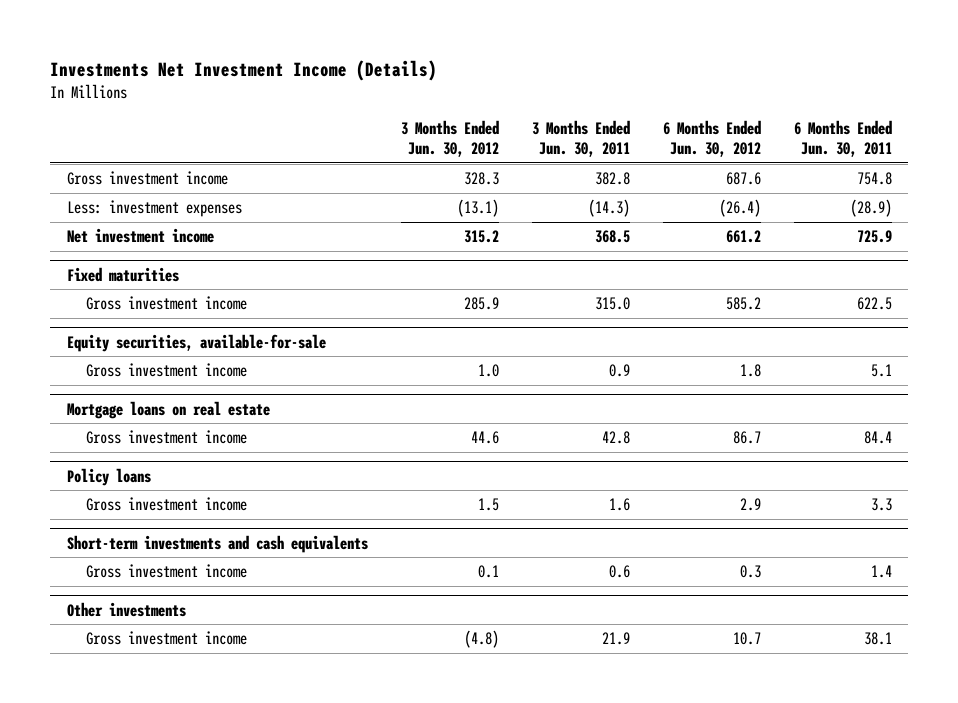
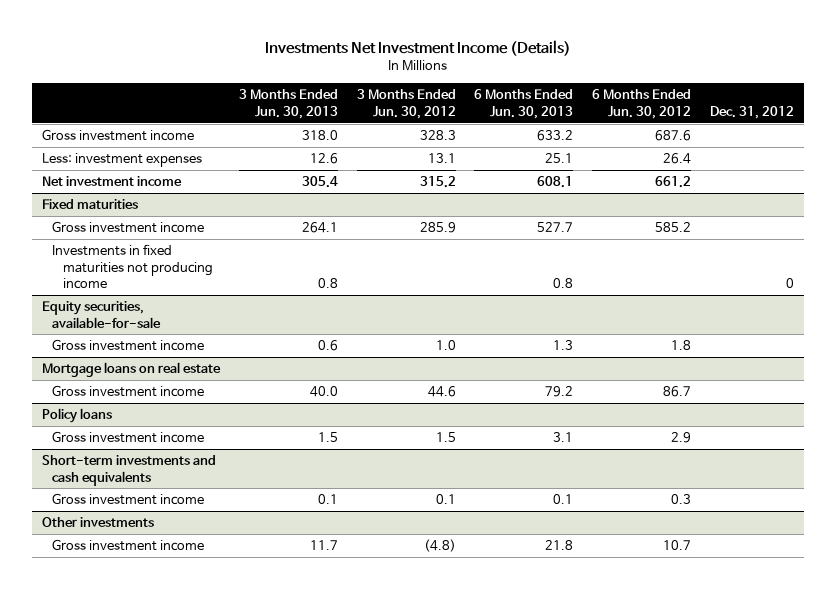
- | 3 Months Ended Jun. 30, 2012 | 3 Months Ended Jun. 30, 2011 | 6 Months Ended Jun. 30, 2012 | 6 Months Ended Jun. 30, 2011
+ | 3 Months Ended Jun. 30, 2013 | 3 Months Ended Jun. 30, 2012 | 6 Months Ended Jun. 30, 2013 | 6 Months Ended Jun. 30, 2012 | Dec. 31, 2012
- Less: investment expenses | (13.1) | (14.3) | (26.4) | (28.9)
+ Less: investment expenses | 12.6 | 13.1 | 25.1 | 26.4 |
@ Fixed maturities
+ Investments in fixed maturities not producing income | 0.8 | | 0.8 | | 0

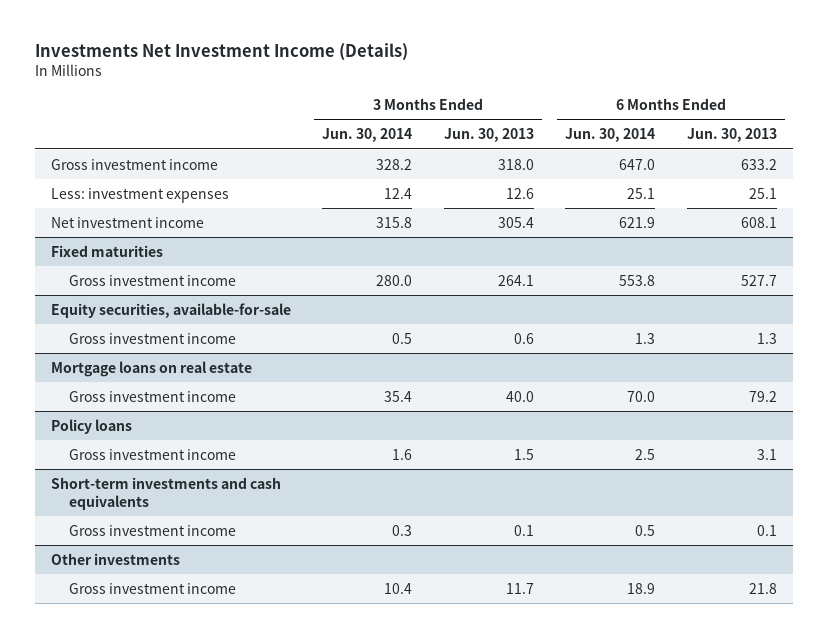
- | 3 Months Ended Jun. 30, 2013 | 3 Months Ended Jun. 30, 2012 | 6 Months Ended Jun. 30, 2013 | 6 Months Ended Jun. 30, 2012 | Dec. 31, 2012
+ | 3 Months Ended Jun. 30, 2014 | 3 Months Ended Jun. 30, 2013 | 6 Months Ended Jun. 30, 2014 | 6 Months Ended Jun. 30, 2013
@ Fixed maturities
- Investments in fixed maturities not producing income | 0.8 | | 0.8 | | 0

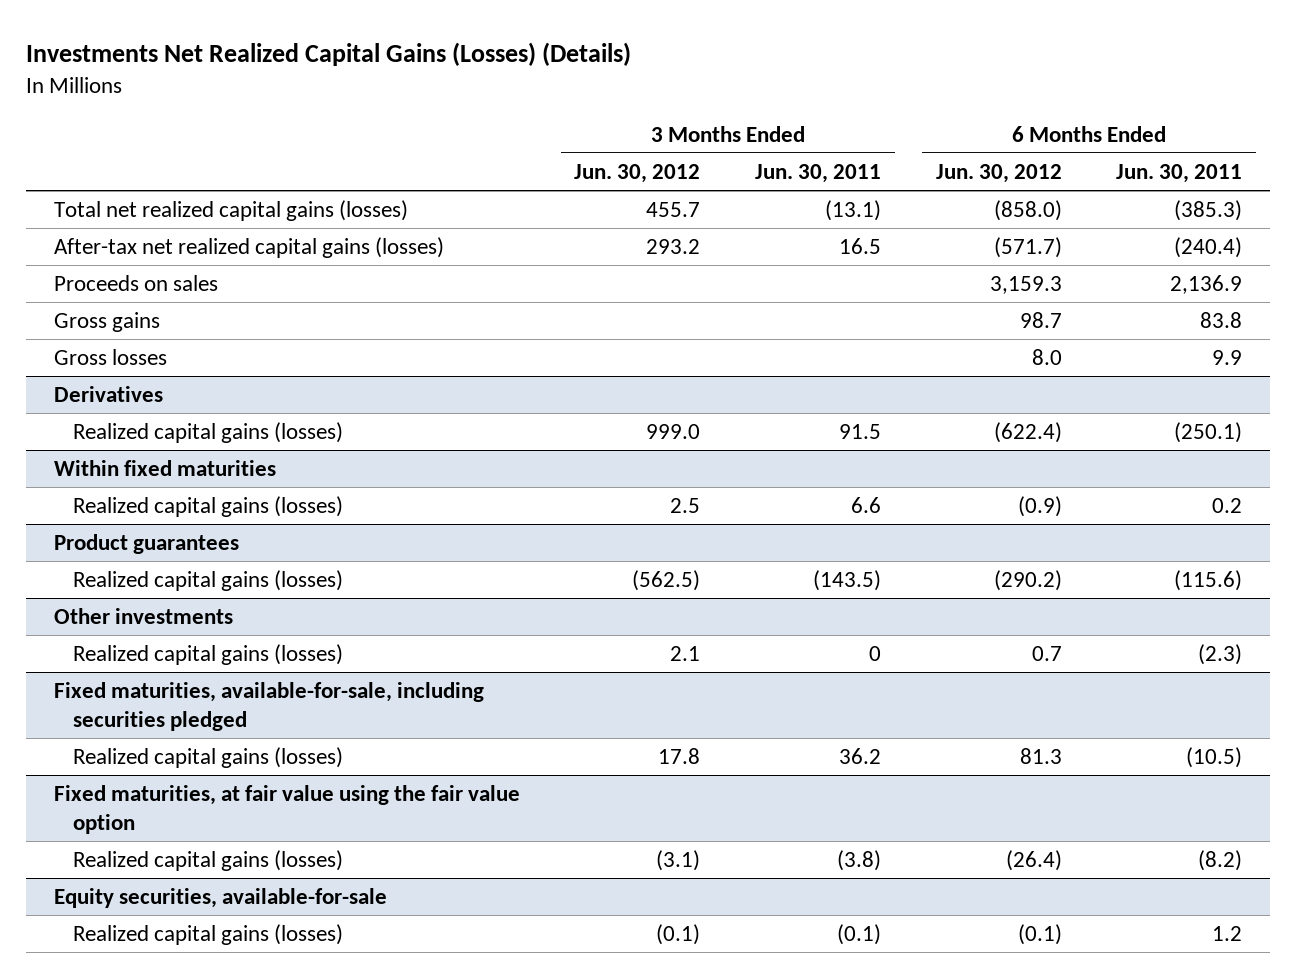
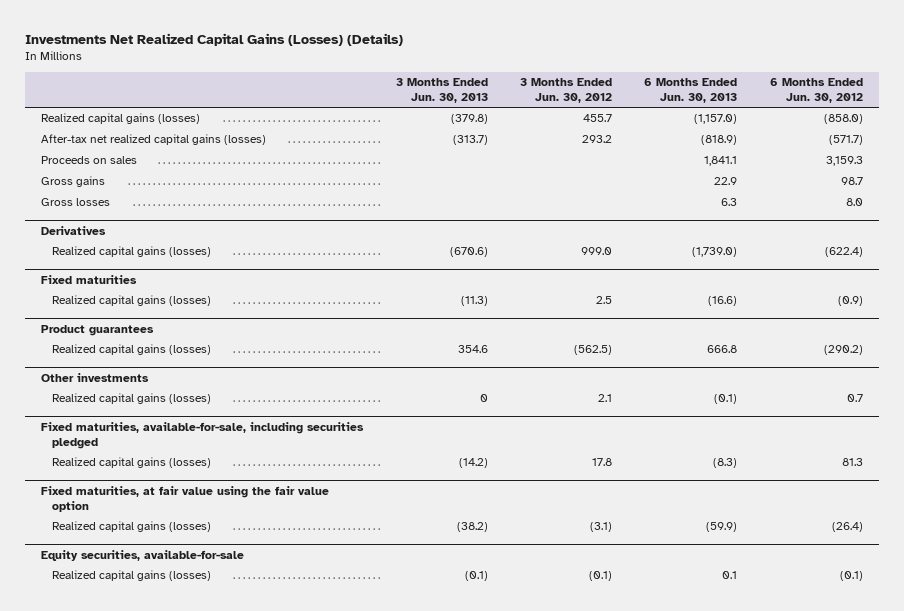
- | 3 Months Ended Jun. 30, 2012 | 3 Months Ended Jun. 30, 2011 | 6 Months Ended Jun. 30, 2012 | 6 Months Ended Jun. 30, 2011
+ | 3 Months Ended Jun. 30, 2013 | 3 Months Ended Jun. 30, 2012 | 6 Months Ended Jun. 30, 2013 | 6 Months Ended Jun. 30, 2012
- Total net realized capital gains (losses) | 455.7 | (13.1) | (858.0) | (385.3)
+ Realized capital gains (losses) | (379.8) | 455.7 | (1,157.0) | (858.0)
- Within fixed maturities
+ Fixed maturities

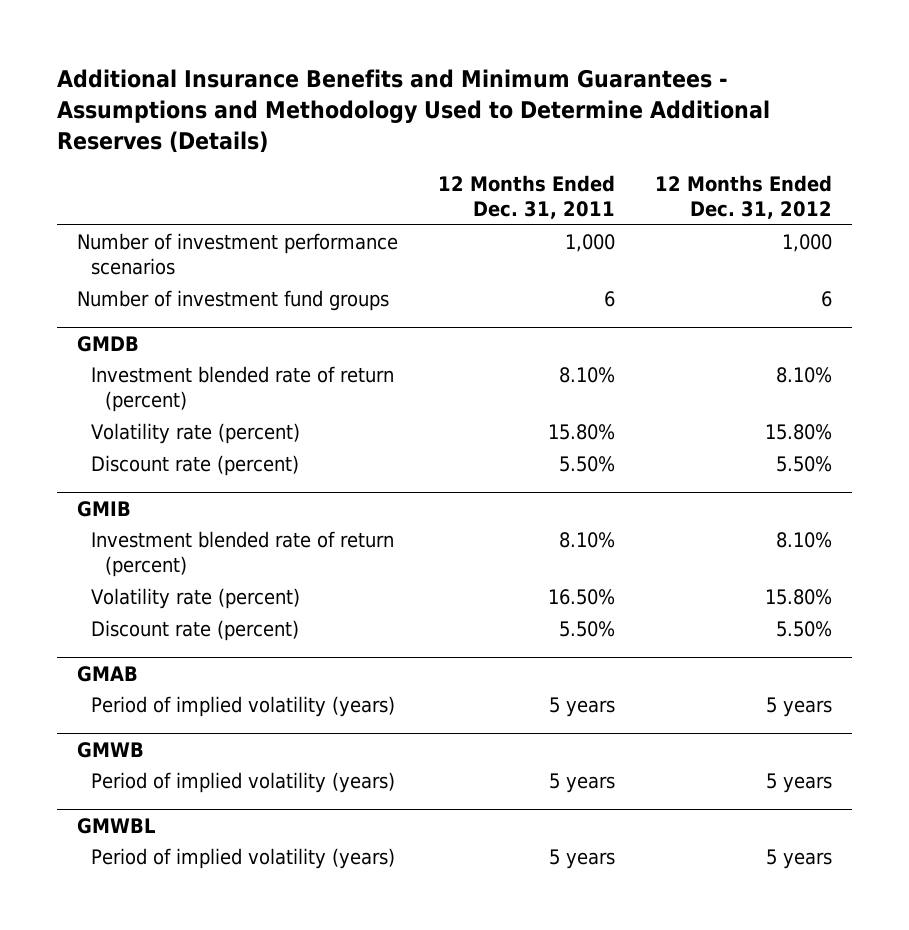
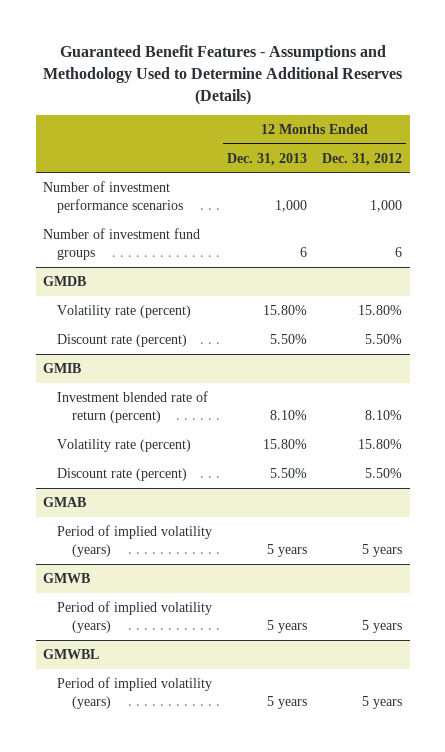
- Additional Insurance Benefits and Minimum Guarantees - Assumptions and Methodology Used to Determine Additional Reserves (Details)
+ Guaranteed Benefit Features - Assumptions and Methodology Used to Determine Additional Reserves (Details)
- | 12 Months Ended Dec. 31, 2011 | 12 Months Ended Dec. 31, 2012
+ | 12 Months Ended Dec. 31, 2013 | 12 Months Ended Dec. 31, 2012
@ GMDB
- Investment blended rate of return (percent) | 8.10% | 8.10%

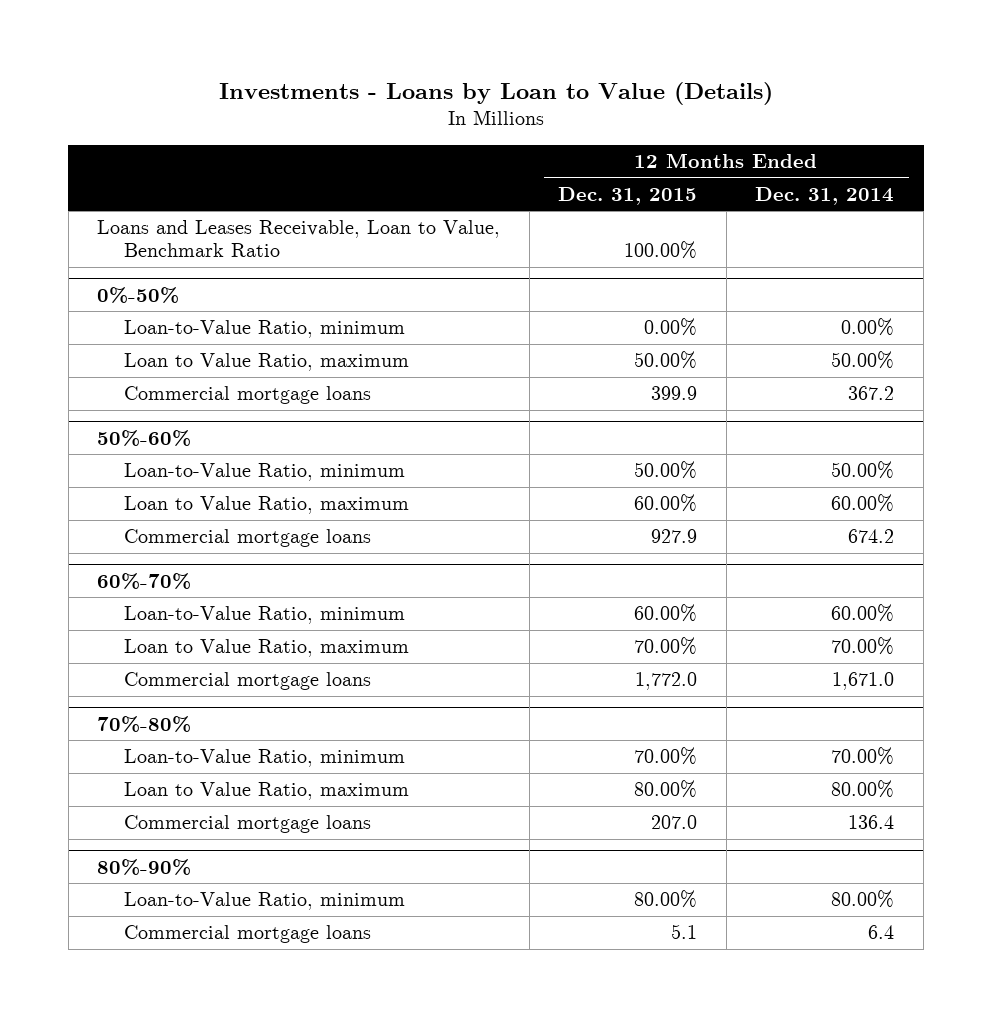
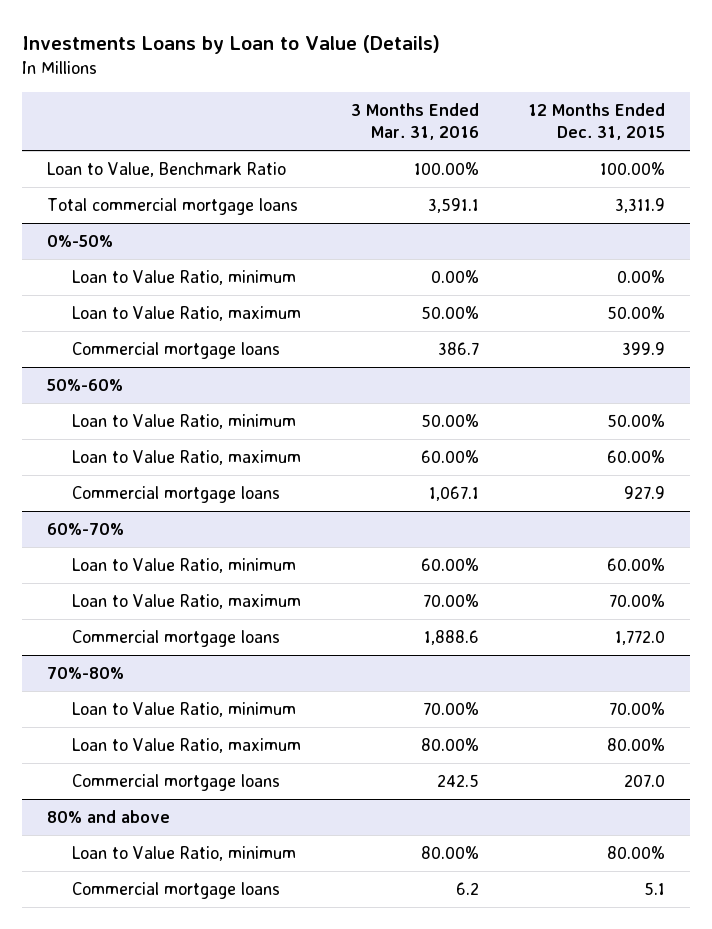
- Investments - Loans by Loan to Value (Details)
+ Investments Loans by Loan to Value (Details)
- | 12 Months Ended Dec. 31, 2015 | 12 Months Ended Dec. 31, 2014
+ | 3 Months Ended Mar. 31, 2016 | 12 Months Ended Dec. 31, 2015
- Loans and Leases Receivable, Loan to Value, Benchmark Ratio | 100.00% |
+ Loan to Value, Benchmark Ratio | 100.00% | 100.00%
+ Total commercial mortgage loans | 3,591.1 | 3,311.9
@ 0%-50%
- Loan-to-Value Ratio, minimum | 0.00% | 0.00%
+ Loan to Value Ratio, minimum | 0.00% | 0.00%
@ 50%-60%
- Loan-to-Value Ratio, minimum | 50.00% | 50.00%
+ Loan to Value Ratio, minimum | 50.00% | 50.00%
@ 60%-70%
- Loan-to-Value Ratio, minimum | 60.00% | 60.00%
+ Loan to Value Ratio, minimum | 60.00% | 60.00%
@ 70%-80%
- Loan-to-Value Ratio, minimum | 70.00% | 70.00%
+ Loan to Value Ratio, minimum | 70.00% | 70.00%
- 80%-90%
- Loan-to-Value Ratio, minimum | 80.00% | 80.00%
+ 80% and above
+ Loan to Value Ratio, minimum | 80.00% | 80.00%

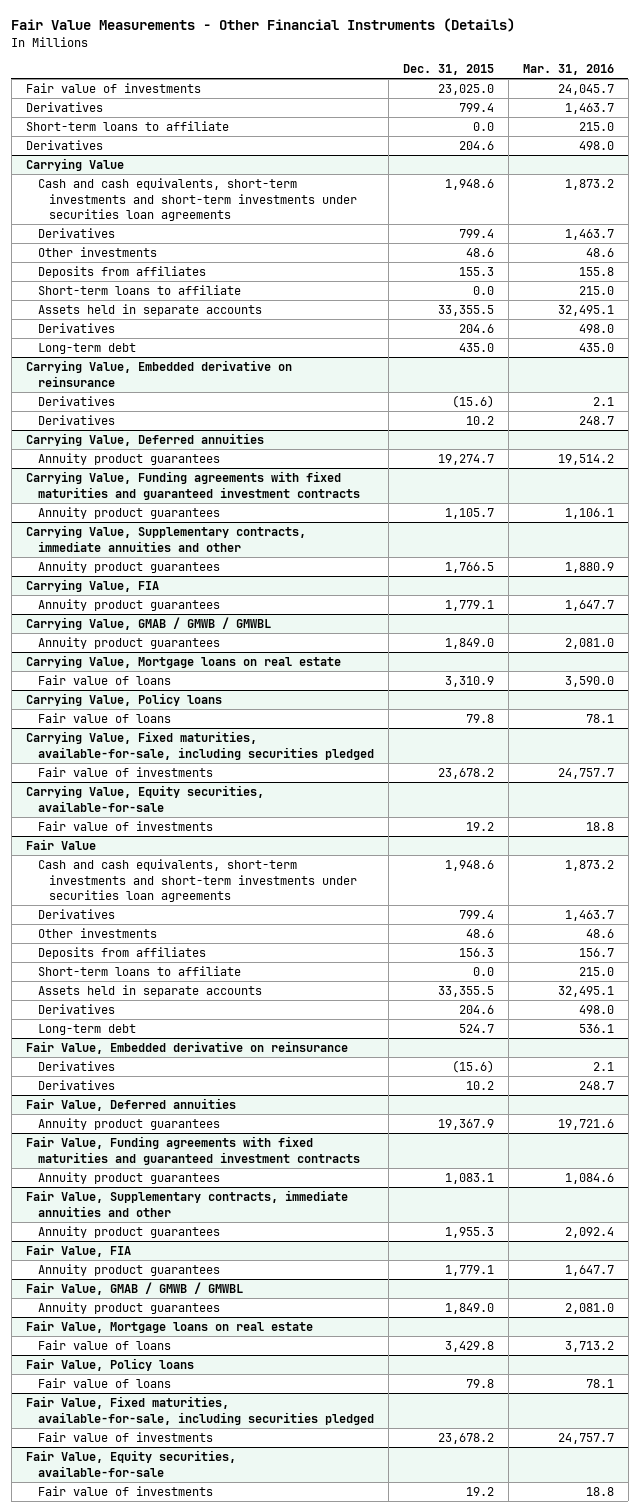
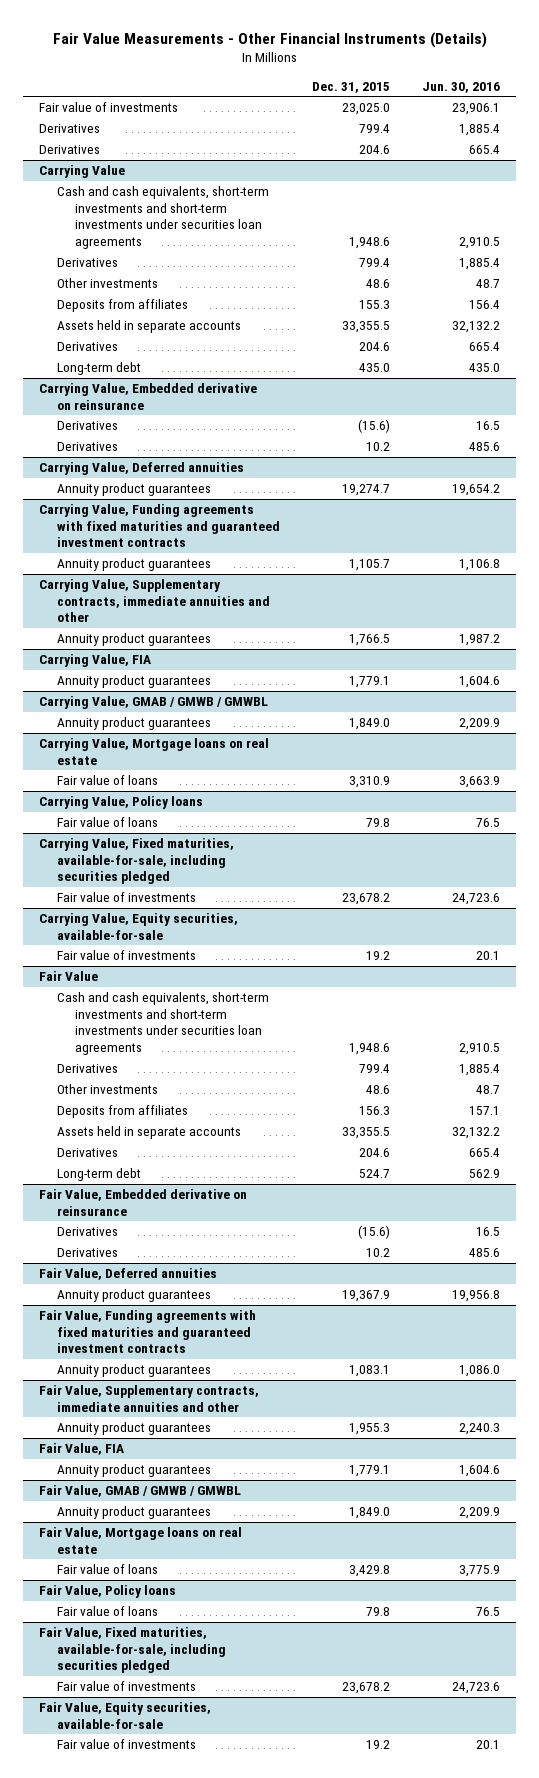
- | Dec. 31, 2015 | Mar. 31, 2016
+ | Dec. 31, 2015 | Jun. 30, 2016
- Short-term loans to affiliate | 0.0 | 215.0
@ Carrying Value
- Short-term loans to affiliate | 0.0 | 215.0
@ Fair Value
- Short-term loans to affiliate | 0.0 | 215.0

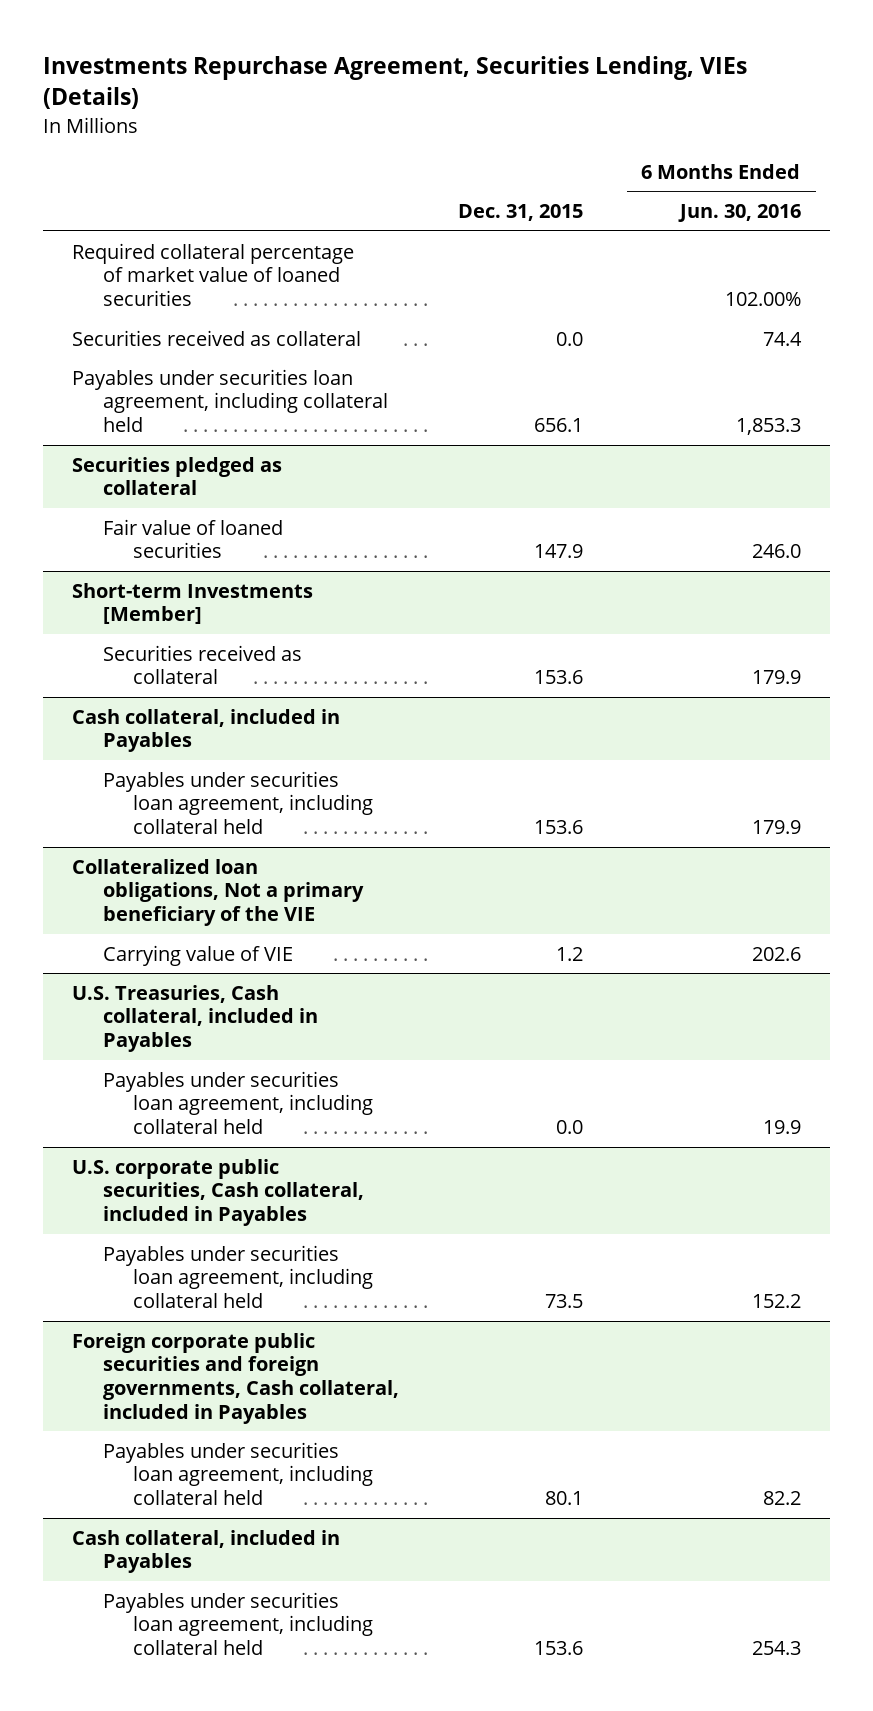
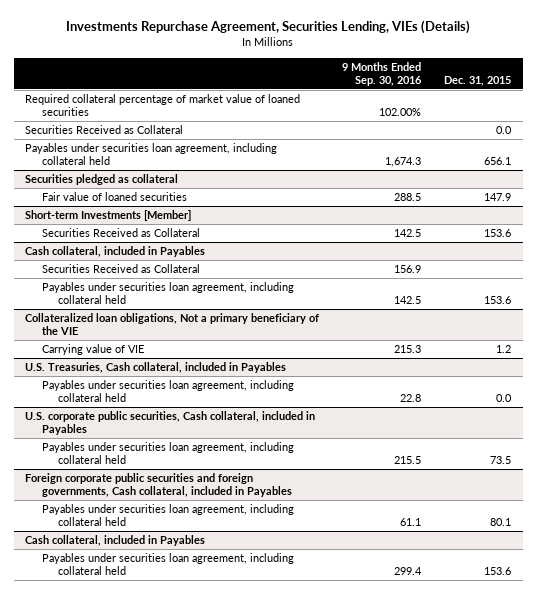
- | Dec. 31, 2015 | 6 Months Ended Jun. 30, 2016
+ | 9 Months Ended Sep. 30, 2016 | Dec. 31, 2015
- Securities received as collateral | 0.0 | 74.4
+ Securities Received as Collateral | | 0.0
@ Short-term Investments [Member]
- Securities received as collateral | 153.6 | 179.9
+ Securities Received as Collateral | 142.5 | 153.6
@ Cash collateral, included in Payables
+ Securities Received as Collateral | 156.9 |

